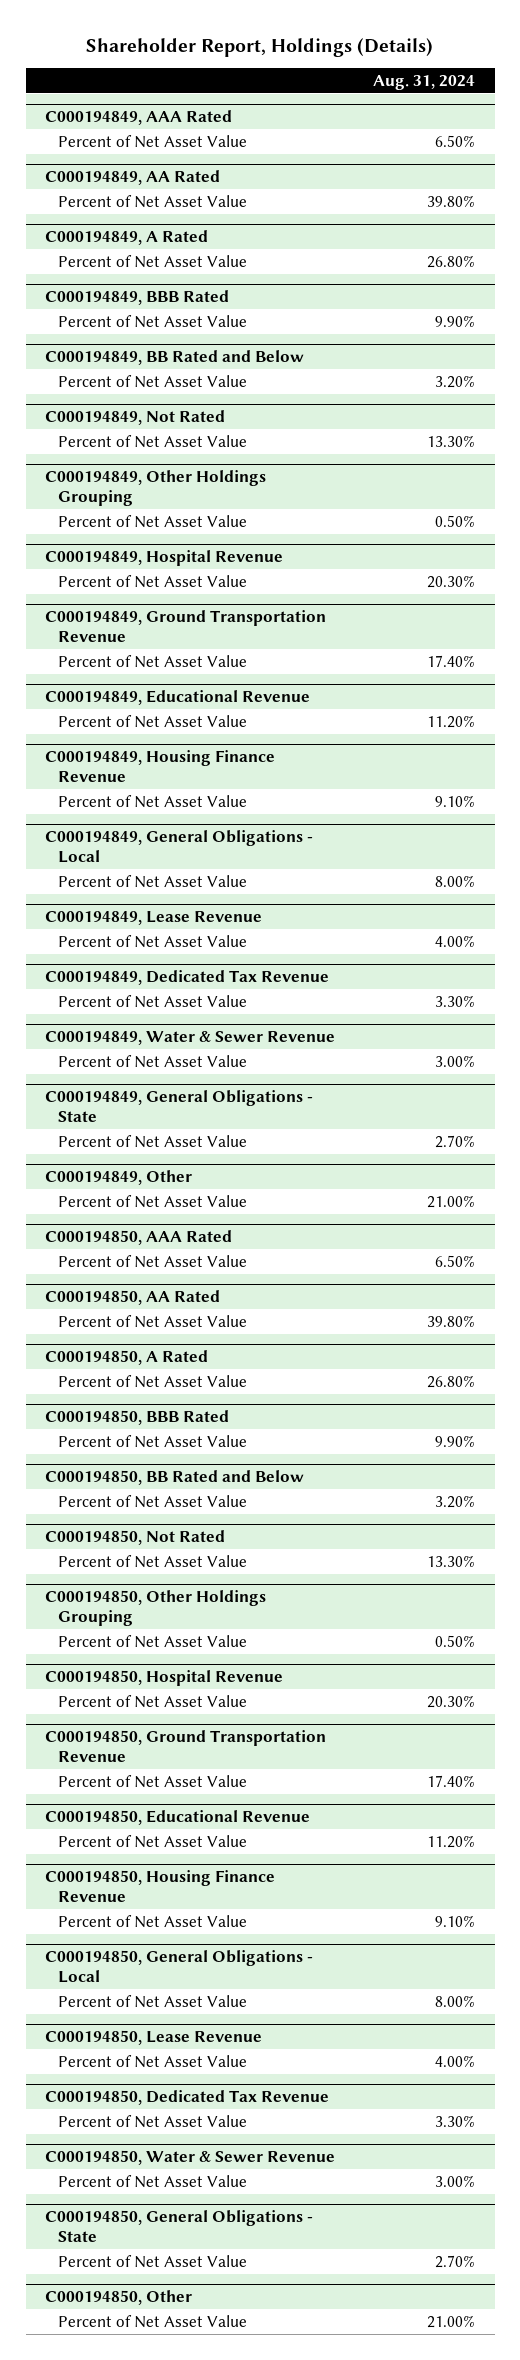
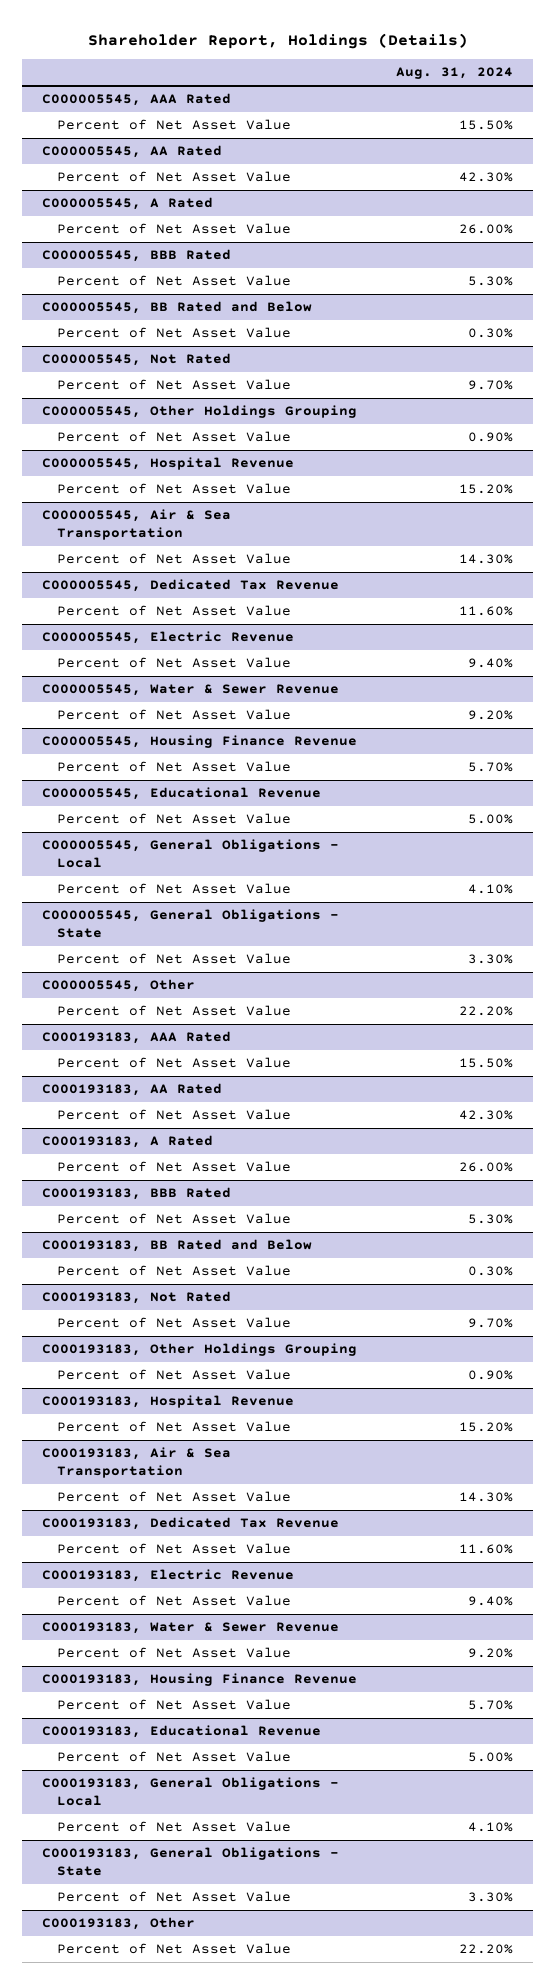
- C000194849, AAA Rated
- Percent of Net Asset Value | 6.50%
- C000194849, AA Rated
- Percent of Net Asset Value | 39.80%
- C000194849, A Rated
- Percent of Net Asset Value | 26.80%
- C000194849, BBB Rated
- Percent of Net Asset Value | 9.90%
- C000194849, BB Rated and Below
- Percent of Net Asset Value | 3.20%
- C000194849, Not Rated
- Percent of Net Asset Value | 13.30%
- C000194849, Other Holdings Grouping
- Percent of Net Asset Value | 0.50%
- C000194849, Hospital Revenue
- Percent of Net Asset Value | 20.30%
- C000194849, Ground Transportation Revenue
- Percent of Net Asset Value | 17.40%
- C000194849, Educational Revenue
- Percent of Net Asset Value | 11.20%
- C000194849, Housing Finance Revenue
- Percent of Net Asset Value | 9.10%
- C000194849, General Obligations - Local
- Percent of Net Asset Value | 8.00%
- C000194849, Lease Revenue
- Percent of Net Asset Value | 4.00%
- C000194849, Dedicated Tax Revenue
+ C000005545, AAA Rated
+ Percent of Net Asset Value | 15.50%
+ C000005545, AA Rated
+ Percent of Net Asset Value | 42.30%
+ C000005545, A Rated
+ Percent of Net Asset Value | 26.00%
+ C000005545, BBB Rated
+ Percent of Net Asset Value | 5.30%
+ C000005545, BB Rated and Below
+ Percent of Net Asset Value | 0.30%
+ C000005545, Not Rated
+ Percent of Net Asset Value | 9.70%
+ C000005545, Other Holdings Grouping
+ Percent of Net Asset Value | 0.90%
+ C000005545, Hospital Revenue
+ Percent of Net Asset Value | 15.20%
+ C000005545, Air & Sea Transportation
+ Percent of Net Asset Value | 14.30%
+ C000005545, Dedicated Tax Revenue
+ Percent of Net Asset Value | 11.60%
+ C000005545, Electric Revenue
+ Percent of Net Asset Value | 9.40%
+ C000005545, Water & Sewer Revenue
+ Percent of Net Asset Value | 9.20%
+ C000005545, Housing Finance Revenue
+ Percent of Net Asset Value | 5.70%
+ C000005545, Educational Revenue
+ Percent of Net Asset Value | 5.00%
+ C000005545, General Obligations - Local
+ Percent of Net Asset Value | 4.10%
+ C000005545, General Obligations - State
- C000194849, Water & Sewer Revenue
- Percent of Net Asset Value | 3.00%
- C000194849, General Obligations - State
- Percent of Net Asset Value | 2.70%
- C000194849, Other
- Percent of Net Asset Value | 21.00%
- C000194850, AAA Rated
- Percent of Net Asset Value | 6.50%
- C000194850, AA Rated
- Percent of Net Asset Value | 39.80%
- C000194850, A Rated
- Percent of Net Asset Value | 26.80%
- C000194850, BBB Rated
- Percent of Net Asset Value | 9.90%
- C000194850, BB Rated and Below
- Percent of Net Asset Value | 3.20%
- C000194850, Not Rated
- Percent of Net Asset Value | 13.30%
- C000194850, Other Holdings Grouping
- Percent of Net Asset Value | 0.50%
- C000194850, Hospital Revenue
- Percent of Net Asset Value | 20.30%
- C000194850, Ground Transportation Revenue
- Percent of Net Asset Value | 17.40%
- C000194850, Educational Revenue
- Percent of Net Asset Value | 11.20%
- C000194850, Housing Finance Revenue
- Percent of Net Asset Value | 9.10%
- C000194850, General Obligations - Local
- Percent of Net Asset Value | 8.00%
- C000194850, Lease Revenue
- Percent of Net Asset Value | 4.00%
- C000194850, Dedicated Tax Revenue
+ C000005545, Other
+ Percent of Net Asset Value | 22.20%
+ C000193183, AAA Rated
+ Percent of Net Asset Value | 15.50%
+ C000193183, AA Rated
+ Percent of Net Asset Value | 42.30%
+ C000193183, A Rated
+ Percent of Net Asset Value | 26.00%
+ C000193183, BBB Rated
+ Percent of Net Asset Value | 5.30%
+ C000193183, BB Rated and Below
+ Percent of Net Asset Value | 0.30%
+ C000193183, Not Rated
+ Percent of Net Asset Value | 9.70%
+ C000193183, Other Holdings Grouping
+ Percent of Net Asset Value | 0.90%
+ C000193183, Hospital Revenue
+ Percent of Net Asset Value | 15.20%
+ C000193183, Air & Sea Transportation
+ Percent of Net Asset Value | 14.30%
+ C000193183, Dedicated Tax Revenue
+ Percent of Net Asset Value | 11.60%
+ C000193183, Electric Revenue
+ Percent of Net Asset Value | 9.40%
+ C000193183, Water & Sewer Revenue
+ Percent of Net Asset Value | 9.20%
+ C000193183, Housing Finance Revenue
+ Percent of Net Asset Value | 5.70%
+ C000193183, Educational Revenue
+ Percent of Net Asset Value | 5.00%
+ C000193183, General Obligations - Local
+ Percent of Net Asset Value | 4.10%
+ C000193183, General Obligations - State
- C000194850, Water & Sewer Revenue
- Percent of Net Asset Value | 3.00%
- C000194850, General Obligations - State
- Percent of Net Asset Value | 2.70%
- C000194850, Other
- Percent of Net Asset Value | 21.00%
+ C000193183, Other
+ Percent of Net Asset Value | 22.20%

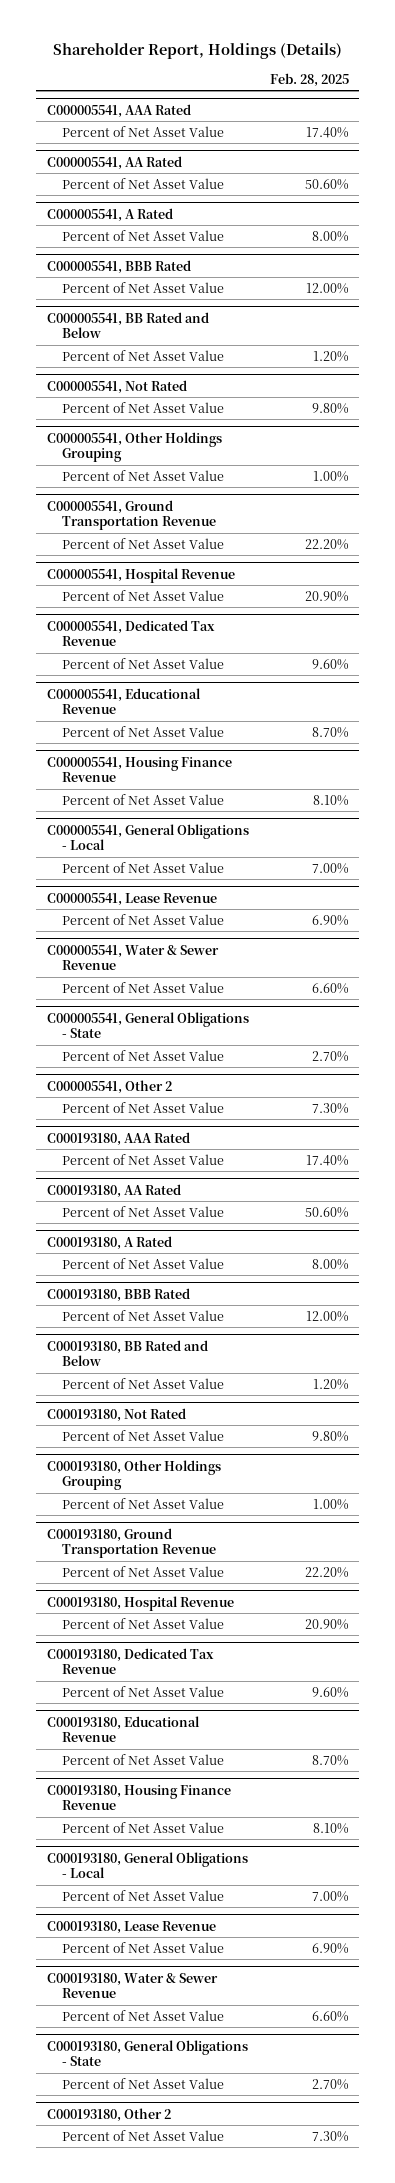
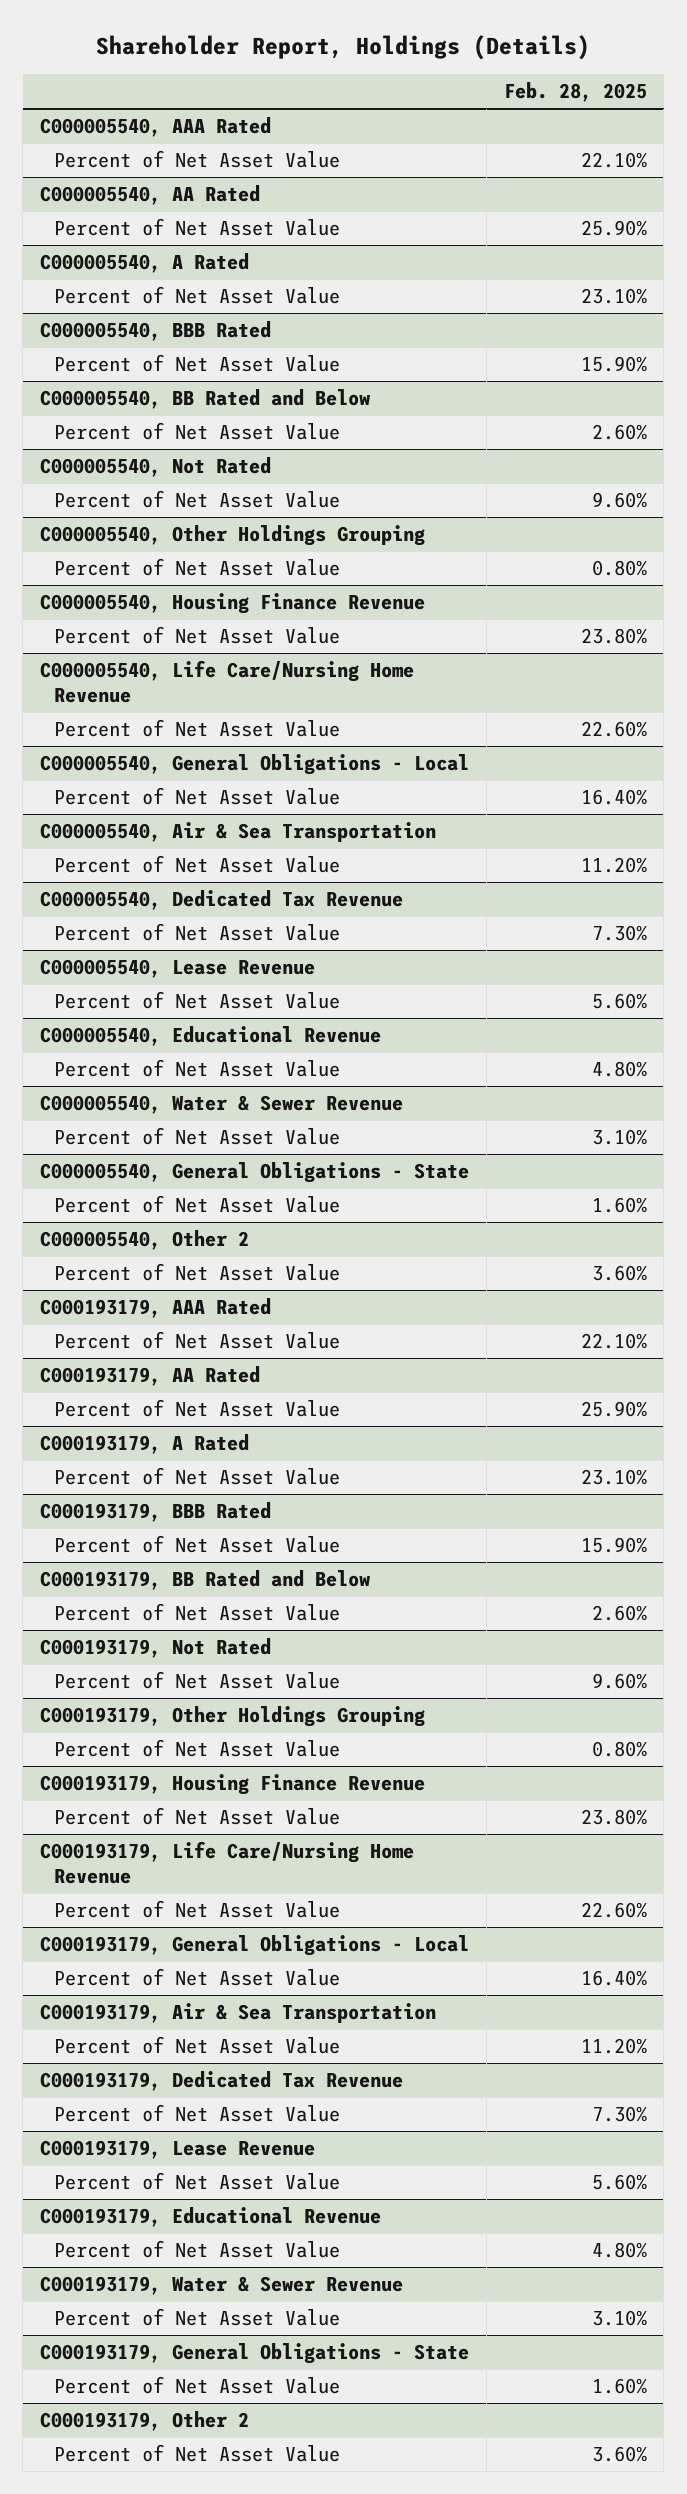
- C000005541, AAA Rated
- Percent of Net Asset Value | 17.40%
- C000005541, AA Rated
- Percent of Net Asset Value | 50.60%
- C000005541, A Rated
- Percent of Net Asset Value | 8.00%
- C000005541, BBB Rated
- Percent of Net Asset Value | 12.00%
- C000005541, BB Rated and Below
- Percent of Net Asset Value | 1.20%
- C000005541, Not Rated
- Percent of Net Asset Value | 9.80%
- C000005541, Other Holdings Grouping
- Percent of Net Asset Value | 1.00%
- C000005541, Ground Transportation Revenue
- Percent of Net Asset Value | 22.20%
- C000005541, Hospital Revenue
- Percent of Net Asset Value | 20.90%
- C000005541, Dedicated Tax Revenue
+ C000005540, AAA Rated
+ Percent of Net Asset Value | 22.10%
+ C000005540, AA Rated
+ Percent of Net Asset Value | 25.90%
+ C000005540, A Rated
+ Percent of Net Asset Value | 23.10%
+ C000005540, BBB Rated
+ Percent of Net Asset Value | 15.90%
+ C000005540, BB Rated and Below
+ Percent of Net Asset Value | 2.60%
+ C000005540, Not Rated
- C000005541, Educational Revenue
- Percent of Net Asset Value | 8.70%
- C000005541, Housing Finance Revenue
- Percent of Net Asset Value | 8.10%
- C000005541, General Obligations - Local
- Percent of Net Asset Value | 7.00%
- C000005541, Lease Revenue
- Percent of Net Asset Value | 6.90%
- C000005541, Water & Sewer Revenue
- Percent of Net Asset Value | 6.60%
- C000005541, General Obligations - State
- Percent of Net Asset Value | 2.70%
- C000005541, Other 2
+ C000005540, Other Holdings Grouping
+ Percent of Net Asset Value | 0.80%
+ C000005540, Housing Finance Revenue
+ Percent of Net Asset Value | 23.80%
+ C000005540, Life Care/Nursing Home Revenue
+ Percent of Net Asset Value | 22.60%
+ C000005540, General Obligations - Local
+ Percent of Net Asset Value | 16.40%
+ C000005540, Air & Sea Transportation
+ Percent of Net Asset Value | 11.20%
+ C000005540, Dedicated Tax Revenue
- C000193180, AAA Rated
- Percent of Net Asset Value | 17.40%
- C000193180, AA Rated
- Percent of Net Asset Value | 50.60%
- C000193180, A Rated
- Percent of Net Asset Value | 8.00%
- C000193180, BBB Rated
- Percent of Net Asset Value | 12.00%
- C000193180, BB Rated and Below
- Percent of Net Asset Value | 1.20%
- C000193180, Not Rated
- Percent of Net Asset Value | 9.80%
- C000193180, Other Holdings Grouping
- Percent of Net Asset Value | 1.00%
- C000193180, Ground Transportation Revenue
- Percent of Net Asset Value | 22.20%
- C000193180, Hospital Revenue
- Percent of Net Asset Value | 20.90%
- C000193180, Dedicated Tax Revenue
+ C000005540, Lease Revenue
+ Percent of Net Asset Value | 5.60%
+ C000005540, Educational Revenue
+ Percent of Net Asset Value | 4.80%
+ C000005540, Water & Sewer Revenue
+ Percent of Net Asset Value | 3.10%
+ C000005540, General Obligations - State
+ Percent of Net Asset Value | 1.60%
+ C000005540, Other 2
+ Percent of Net Asset Value | 3.60%
+ C000193179, AAA Rated
+ Percent of Net Asset Value | 22.10%
+ C000193179, AA Rated
+ Percent of Net Asset Value | 25.90%
+ C000193179, A Rated
+ Percent of Net Asset Value | 23.10%
+ C000193179, BBB Rated
+ Percent of Net Asset Value | 15.90%
+ C000193179, BB Rated and Below
+ Percent of Net Asset Value | 2.60%
+ C000193179, Not Rated
- C000193180, Educational Revenue
- Percent of Net Asset Value | 8.70%
- C000193180, Housing Finance Revenue
- Percent of Net Asset Value | 8.10%
- C000193180, General Obligations - Local
- Percent of Net Asset Value | 7.00%
- C000193180, Lease Revenue
- Percent of Net Asset Value | 6.90%
- C000193180, Water & Sewer Revenue
- Percent of Net Asset Value | 6.60%
- C000193180, General Obligations - State
- Percent of Net Asset Value | 2.70%
- C000193180, Other 2
+ C000193179, Other Holdings Grouping
+ Percent of Net Asset Value | 0.80%
+ C000193179, Housing Finance Revenue
+ Percent of Net Asset Value | 23.80%
+ C000193179, Life Care/Nursing Home Revenue
+ Percent of Net Asset Value | 22.60%
+ C000193179, General Obligations - Local
+ Percent of Net Asset Value | 16.40%
+ C000193179, Air & Sea Transportation
+ Percent of Net Asset Value | 11.20%
+ C000193179, Dedicated Tax Revenue
+ C000193179, Lease Revenue
+ Percent of Net Asset Value | 5.60%
+ C000193179, Educational Revenue
+ Percent of Net Asset Value | 4.80%
+ C000193179, Water & Sewer Revenue
+ Percent of Net Asset Value | 3.10%
+ C000193179, General Obligations - State
+ Percent of Net Asset Value | 1.60%
+ C000193179, Other 2
+ Percent of Net Asset Value | 3.60%

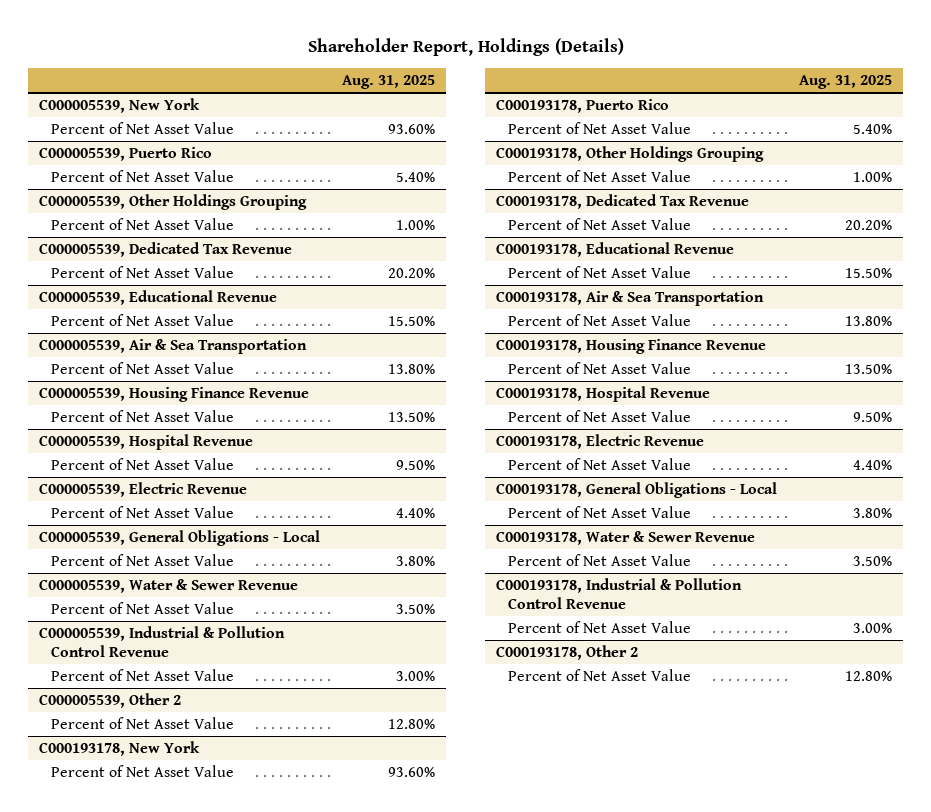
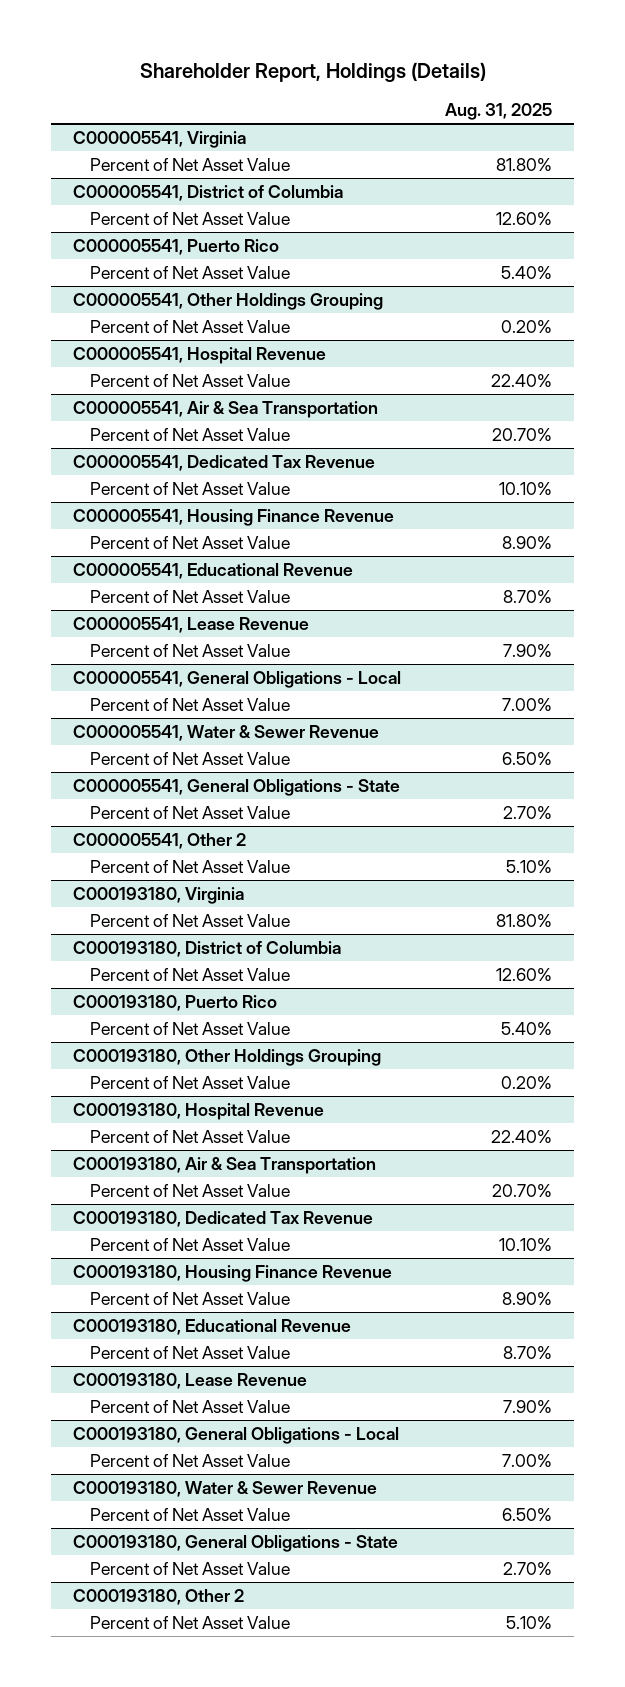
- C000005539, New York
- Percent of Net Asset Value | 93.60%
- C000005539, Puerto Rico
+ C000005541, Virginia
+ Percent of Net Asset Value | 81.80%
+ C000005541, District of Columbia
+ Percent of Net Asset Value | 12.60%
+ C000005541, Puerto Rico
- C000005539, Other Holdings Grouping
- Percent of Net Asset Value | 1.00%
- C000005539, Dedicated Tax Revenue
- Percent of Net Asset Value | 20.20%
- C000005539, Educational Revenue
- Percent of Net Asset Value | 15.50%
- C000005539, Air & Sea Transportation
- Percent of Net Asset Value | 13.80%
- C000005539, Housing Finance Revenue
- Percent of Net Asset Value | 13.50%
- C000005539, Hospital Revenue
- Percent of Net Asset Value | 9.50%
- C000005539, Electric Revenue
- Percent of Net Asset Value | 4.40%
- C000005539, General Obligations - Local
- Percent of Net Asset Value | 3.80%
- C000005539, Water & Sewer Revenue
- Percent of Net Asset Value | 3.50%
- C000005539, Industrial & Pollution Control Revenue
- Percent of Net Asset Value | 3.00%
- C000005539, Other 2
- Percent of Net Asset Value | 12.80%
- C000193178, New York
- Percent of Net Asset Value | 93.60%
- C000193178, Puerto Rico
+ C000005541, Other Holdings Grouping
+ Percent of Net Asset Value | 0.20%
+ C000005541, Hospital Revenue
+ Percent of Net Asset Value | 22.40%
+ C000005541, Air & Sea Transportation
+ Percent of Net Asset Value | 20.70%
+ C000005541, Dedicated Tax Revenue
+ Percent of Net Asset Value | 10.10%
+ C000005541, Housing Finance Revenue
+ Percent of Net Asset Value | 8.90%
+ C000005541, Educational Revenue
+ Percent of Net Asset Value | 8.70%
+ C000005541, Lease Revenue
+ Percent of Net Asset Value | 7.90%
+ C000005541, General Obligations - Local
+ Percent of Net Asset Value | 7.00%
+ C000005541, Water & Sewer Revenue
+ Percent of Net Asset Value | 6.50%
+ C000005541, General Obligations - State
+ Percent of Net Asset Value | 2.70%
+ C000005541, Other 2
+ Percent of Net Asset Value | 5.10%
+ C000193180, Virginia
+ Percent of Net Asset Value | 81.80%
+ C000193180, District of Columbia
+ Percent of Net Asset Value | 12.60%
+ C000193180, Puerto Rico
- C000193178, Other Holdings Grouping
- Percent of Net Asset Value | 1.00%
- C000193178, Dedicated Tax Revenue
- Percent of Net Asset Value | 20.20%
- C000193178, Educational Revenue
- Percent of Net Asset Value | 15.50%
- C000193178, Air & Sea Transportation
- Percent of Net Asset Value | 13.80%
- C000193178, Housing Finance Revenue
- Percent of Net Asset Value | 13.50%
- C000193178, Hospital Revenue
- Percent of Net Asset Value | 9.50%
- C000193178, Electric Revenue
- Percent of Net Asset Value | 4.40%
- C000193178, General Obligations - Local
- Percent of Net Asset Value | 3.80%
- C000193178, Water & Sewer Revenue
- Percent of Net Asset Value | 3.50%
- C000193178, Industrial & Pollution Control Revenue
- Percent of Net Asset Value | 3.00%
- C000193178, Other 2
- Percent of Net Asset Value | 12.80%
+ C000193180, Other Holdings Grouping
+ Percent of Net Asset Value | 0.20%
+ C000193180, Hospital Revenue
+ Percent of Net Asset Value | 22.40%
+ C000193180, Air & Sea Transportation
+ Percent of Net Asset Value | 20.70%
+ C000193180, Dedicated Tax Revenue
+ Percent of Net Asset Value | 10.10%
+ C000193180, Housing Finance Revenue
+ Percent of Net Asset Value | 8.90%
+ C000193180, Educational Revenue
+ Percent of Net Asset Value | 8.70%
+ C000193180, Lease Revenue
+ Percent of Net Asset Value | 7.90%
+ C000193180, General Obligations - Local
+ Percent of Net Asset Value | 7.00%
+ C000193180, Water & Sewer Revenue
+ Percent of Net Asset Value | 6.50%
+ C000193180, General Obligations - State
+ Percent of Net Asset Value | 2.70%
+ C000193180, Other 2
+ Percent of Net Asset Value | 5.10%

